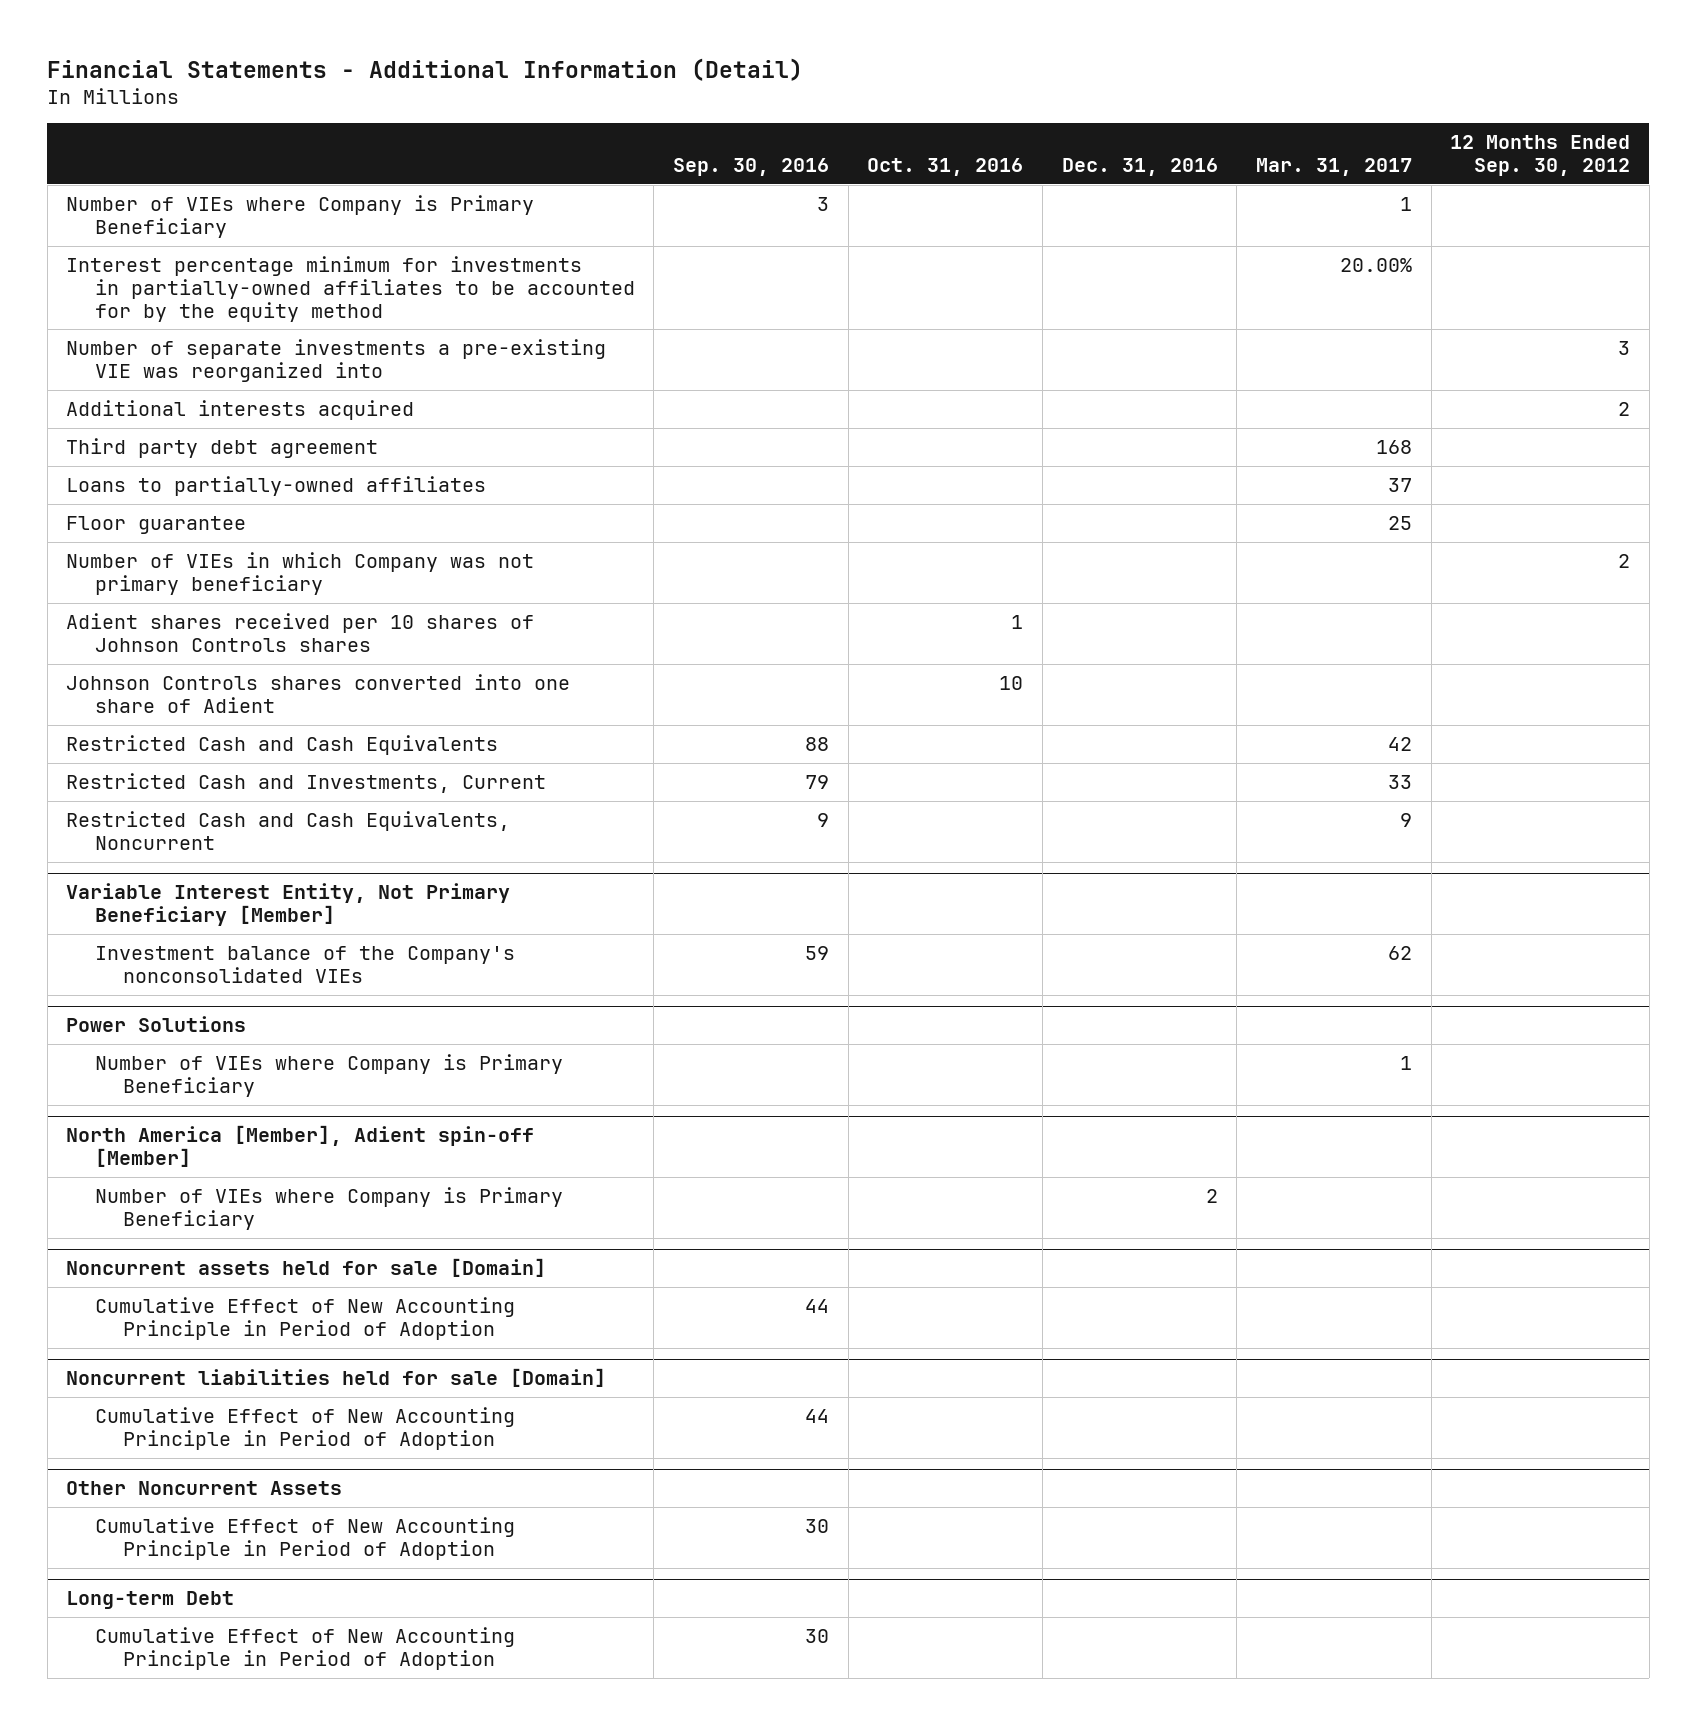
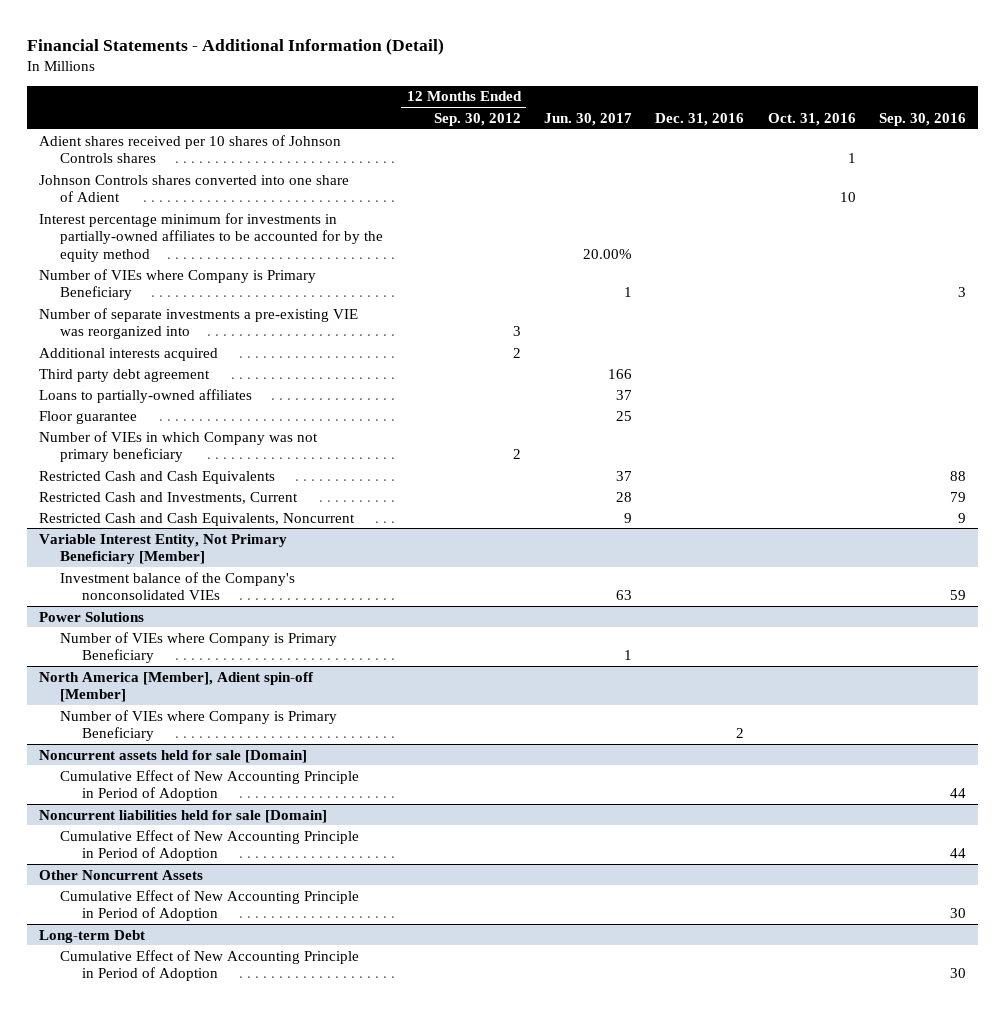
- | Sep. 30, 2016 | Oct. 31, 2016 | Dec. 31, 2016 | Mar. 31, 2017 | 12 Months Ended Sep. 30, 2012
+ | 12 Months Ended Sep. 30, 2012 | Jun. 30, 2017 | Dec. 31, 2016 | Oct. 31, 2016 | Sep. 30, 2016
moved up: Adient shares received per 10 shares of Johnson Controls shares | | | | 1 |
moved up: Johnson Controls shares converted into one share of Adient | | | | 10 |
moved down: Number of VIEs where Company is Primary Beneficiary | | 1 | | | 3

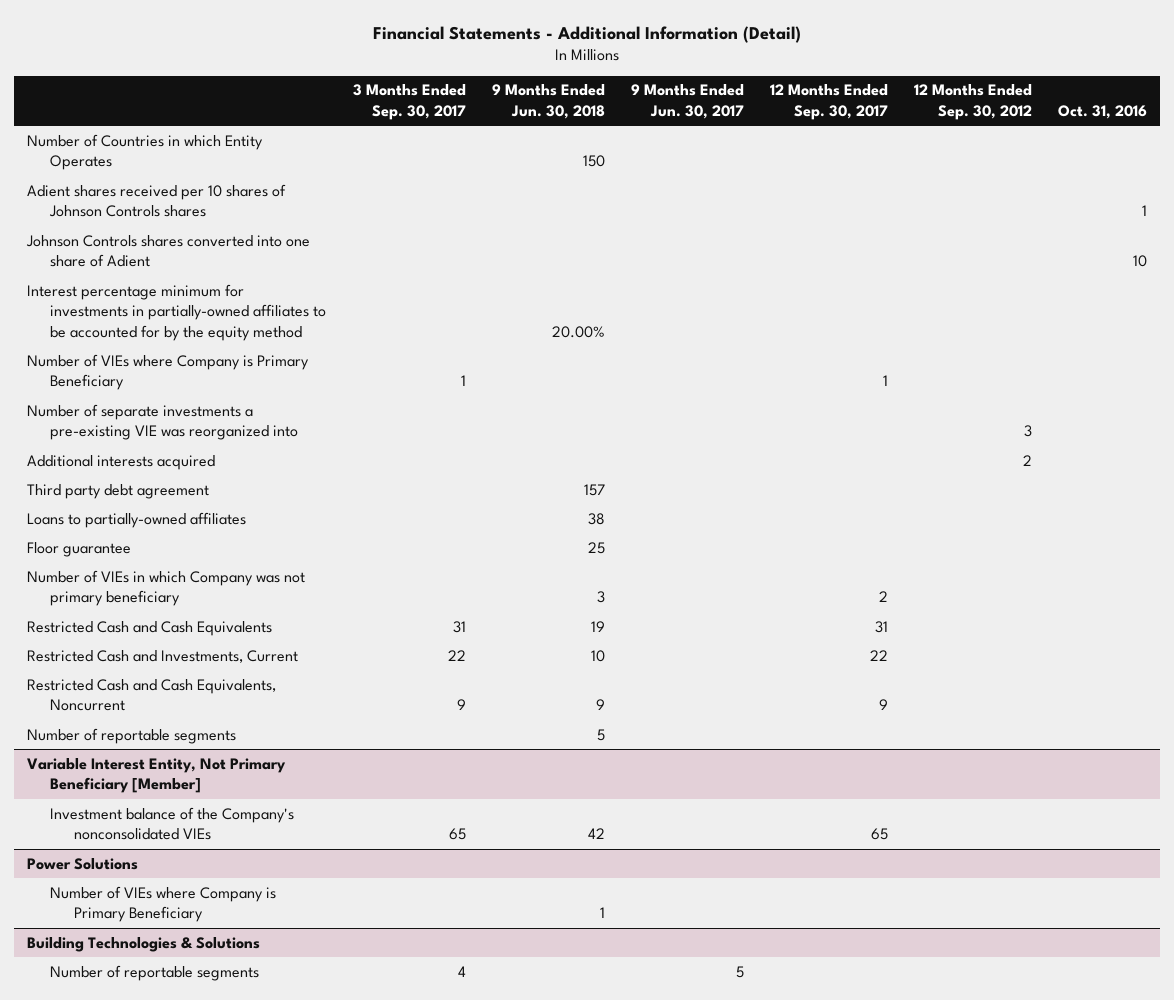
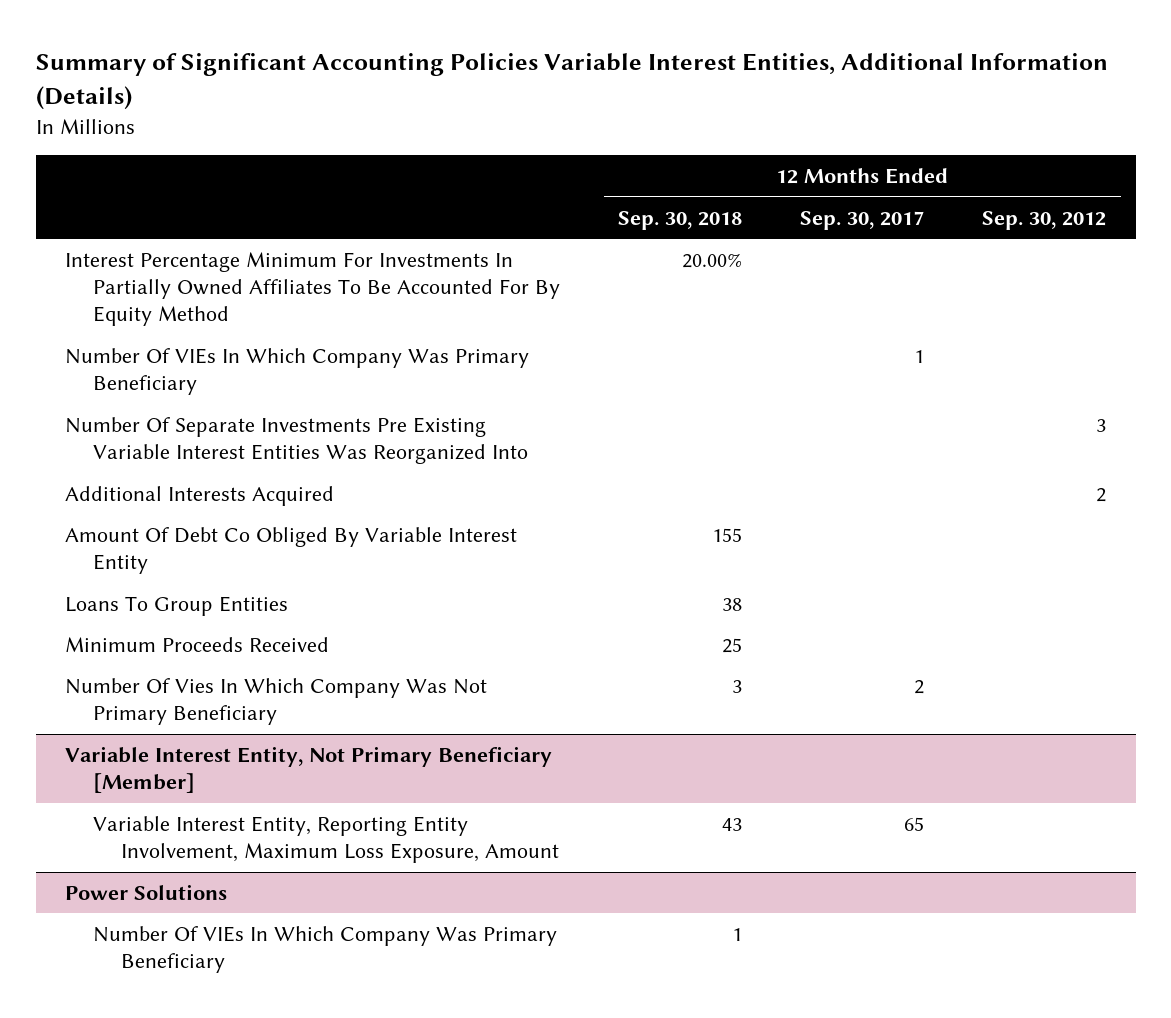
- Financial Statements - Additional Information (Detail)
+ Summary of Significant Accounting Policies Variable Interest Entities, Additional Information (Details)
- | 3 Months Ended Sep. 30, 2017 | 9 Months Ended Jun. 30, 2018 | 9 Months Ended Jun. 30, 2017 | 12 Months Ended Sep. 30, 2017 | 12 Months Ended Sep. 30, 2012 | Oct. 31, 2016
+ | 12 Months Ended Sep. 30, 2018 | 12 Months Ended Sep. 30, 2017 | 12 Months Ended Sep. 30, 2012
- Number of Countries in which Entity Operates | | 150 | | | |
- Adient shares received per 10 shares of Johnson Controls shares | | | | | | 1
- Johnson Controls shares converted into one share of Adient | | | | | | 10
- Interest percentage minimum for investments in partially-owned affiliates to be accounted for by the equity method | | 20.00% | | | |
- Number of VIEs where Company is Primary Beneficiary | 1 | | | 1 | |
- Number of separate investments a pre-existing VIE was reorganized into | | | | | 3 |
- Additional interests acquired | | | | | 2 |
- Third party debt agreement | | 157 | | | |
- Loans to partially-owned affiliates | | 38 | | | |
- Floor guarantee | | 25 | | | |
- Number of VIEs in which Company was not primary beneficiary | | 3 | | 2 | |
- Restricted Cash and Cash Equivalents | 31 | 19 | | 31 | |
- Restricted Cash and Investments, Current | 22 | 10 | | 22 | |
- Restricted Cash and Cash Equivalents, Noncurrent | 9 | 9 | | 9 | |
- Number of reportable segments | | 5 | | | |
+ Interest Percentage Minimum For Investments In Partially Owned Affiliates To Be Accounted For By Equity Method | 20.00% | |
+ Number Of VIEs In Which Company Was Primary Beneficiary | | 1 |
+ Number Of Separate Investments Pre Existing Variable Interest Entities Was Reorganized Into | | | 3
+ Additional Interests Acquired | | | 2
+ Amount Of Debt Co Obliged By Variable Interest Entity | 155 | |
+ Loans To Group Entities | 38 | |
+ Minimum Proceeds Received | 25 | |
+ Number Of Vies In Which Company Was Not Primary Beneficiary | 3 | 2 |
@ Variable Interest Entity, Not Primary Beneficiary [Member]
- Investment balance of the Company's nonconsolidated VIEs | 65 | 42 | | 65 | |
+ Variable Interest Entity, Reporting Entity Involvement, Maximum Loss Exposure, Amount | 43 | 65 |
@ Power Solutions
- Number of VIEs where Company is Primary Beneficiary | | 1 | | | |
- Building Technologies & Solutions
- Number of reportable segments | 4 | | 5 | | |
@ Power Solutions
+ Number Of VIEs In Which Company Was Primary Beneficiary | 1 | |

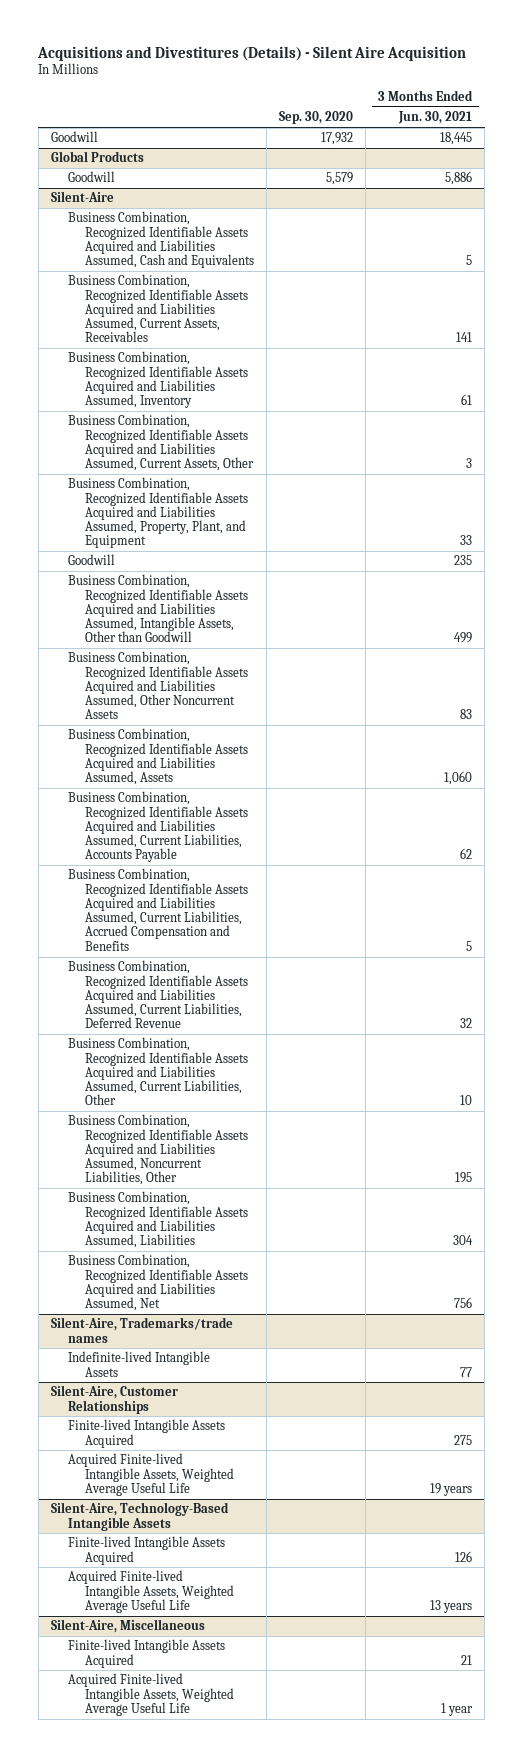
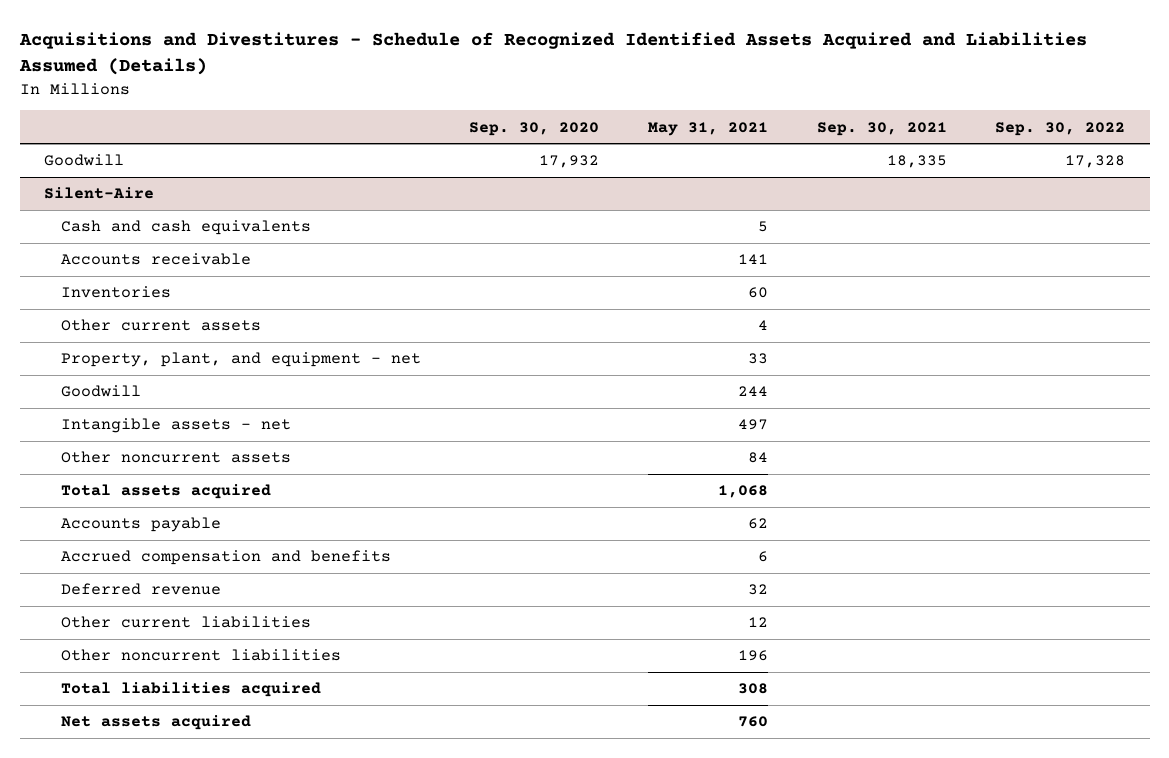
- Acquisitions and Divestitures (Details) - Silent Aire Acquisition
+ Acquisitions and Divestitures - Schedule of Recognized Identified Assets Acquired and Liabilities Assumed (Details)
- | Sep. 30, 2020 | 3 Months Ended Jun. 30, 2021
+ | Sep. 30, 2020 | May 31, 2021 | Sep. 30, 2021 | Sep. 30, 2022
- Global Products
- Goodwill | 5,579 | 5,886
@ Silent-Aire
- Business Combination, Recognized Identifiable Assets Acquired and Liabilities Assumed, Cash and Equivalents | | 5
- Business Combination, Recognized Identifiable Assets Acquired and Liabilities Assumed, Current Assets, Receivables | | 141
- Business Combination, Recognized Identifiable Assets Acquired and Liabilities Assumed, Inventory | | 61
- Business Combination, Recognized Identifiable Assets Acquired and Liabilities Assumed, Current Assets, Other | | 3
- Business Combination, Recognized Identifiable Assets Acquired and Liabilities Assumed, Property, Plant, and Equipment | | 33
+ Cash and cash equivalents | | 5 | |
+ Accounts receivable | | 141 | |
+ Inventories | | 60 | |
+ Other current assets | | 4 | |
+ Property, plant, and equipment - net | | 33 | |
- Business Combination, Recognized Identifiable Assets Acquired and Liabilities Assumed, Intangible Assets, Other than Goodwill | | 499
- Business Combination, Recognized Identifiable Assets Acquired and Liabilities Assumed, Other Noncurrent Assets | | 83
- Business Combination, Recognized Identifiable Assets Acquired and Liabilities Assumed, Assets | | 1,060
- Business Combination, Recognized Identifiable Assets Acquired and Liabilities Assumed, Current Liabilities, Accounts Payable | | 62
- Business Combination, Recognized Identifiable Assets Acquired and Liabilities Assumed, Current Liabilities, Accrued Compensation and Benefits | | 5
- Business Combination, Recognized Identifiable Assets Acquired and Liabilities Assumed, Current Liabilities, Deferred Revenue | | 32
- Business Combination, Recognized Identifiable Assets Acquired and Liabilities Assumed, Current Liabilities, Other | | 10
- Business Combination, Recognized Identifiable Assets Acquired and Liabilities Assumed, Noncurrent Liabilities, Other | | 195
- Business Combination, Recognized Identifiable Assets Acquired and Liabilities Assumed, Liabilities | | 304
- Business Combination, Recognized Identifiable Assets Acquired and Liabilities Assumed, Net | | 756
- Silent-Aire, Trademarks/trade names
- Indefinite-lived Intangible Assets | | 77
- Silent-Aire, Customer Relationships
- Finite-lived Intangible Assets Acquired | | 275
- Acquired Finite-lived Intangible Assets, Weighted Average Useful Life | | 19 years
- Silent-Aire, Technology-Based Intangible Assets
- Finite-lived Intangible Assets Acquired | | 126
- Acquired Finite-lived Intangible Assets, Weighted Average Useful Life | | 13 years
- Silent-Aire, Miscellaneous
- Finite-lived Intangible Assets Acquired | | 21
- Acquired Finite-lived Intangible Assets, Weighted Average Useful Life | | 1 year
@ Silent-Aire
+ Intangible assets - net | | 497 | |
+ Other noncurrent assets | | 84 | |
+ Total assets acquired | | 1,068 | |
+ Accounts payable | | 62 | |
+ Accrued compensation and benefits | | 6 | |
+ Deferred revenue | | 32 | |
+ Other current liabilities | | 12 | |
+ Other noncurrent liabilities | | 196 | |
+ Total liabilities acquired | | 308 | |
+ Net assets acquired | | 760 | |

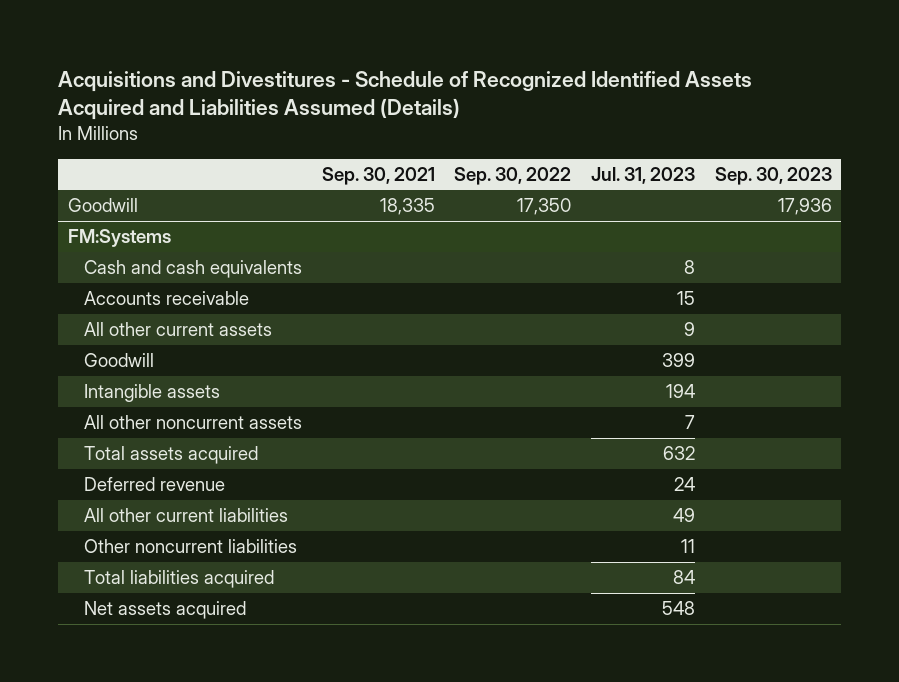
- | Sep. 30, 2020 | May 31, 2021 | Sep. 30, 2021 | Sep. 30, 2022
+ | Sep. 30, 2021 | Sep. 30, 2022 | Jul. 31, 2023 | Sep. 30, 2023
- Goodwill | 17,932 | | 18,335 | 17,328
- Silent-Aire
- Cash and cash equivalents | | 5 | |
- Accounts receivable | | 141 | |
- Inventories | | 60 | |
- Other current assets | | 4 | |
- Property, plant, and equipment - net | | 33 | |
- Goodwill | | 244 | |
- Intangible assets - net | | 497 | |
- Other noncurrent assets | | 84 | |
- Total assets acquired | | 1,068 | |
- Accounts payable | | 62 | |
- Accrued compensation and benefits | | 6 | |
- Deferred revenue | | 32 | |
- Other current liabilities | | 12 | |
- Other noncurrent liabilities | | 196 | |
- Total liabilities acquired | | 308 | |
- Net assets acquired | | 760 | |
+ Goodwill | 18,335 | 17,350 | | 17,936
+ FM:Systems
+ Cash and cash equivalents | | | 8 |
+ Accounts receivable | | | 15 |
+ All other current assets | | | 9 |
+ Goodwill | | | 399 |
+ Intangible assets | | | 194 |
+ All other noncurrent assets | | | 7 |
+ Total assets acquired | | | 632 |
+ Deferred revenue | | | 24 |
+ All other current liabilities | | | 49 |
+ Other noncurrent liabilities | | | 11 |
+ Total liabilities acquired | | | 84 |
+ Net assets acquired | | | 548 |

